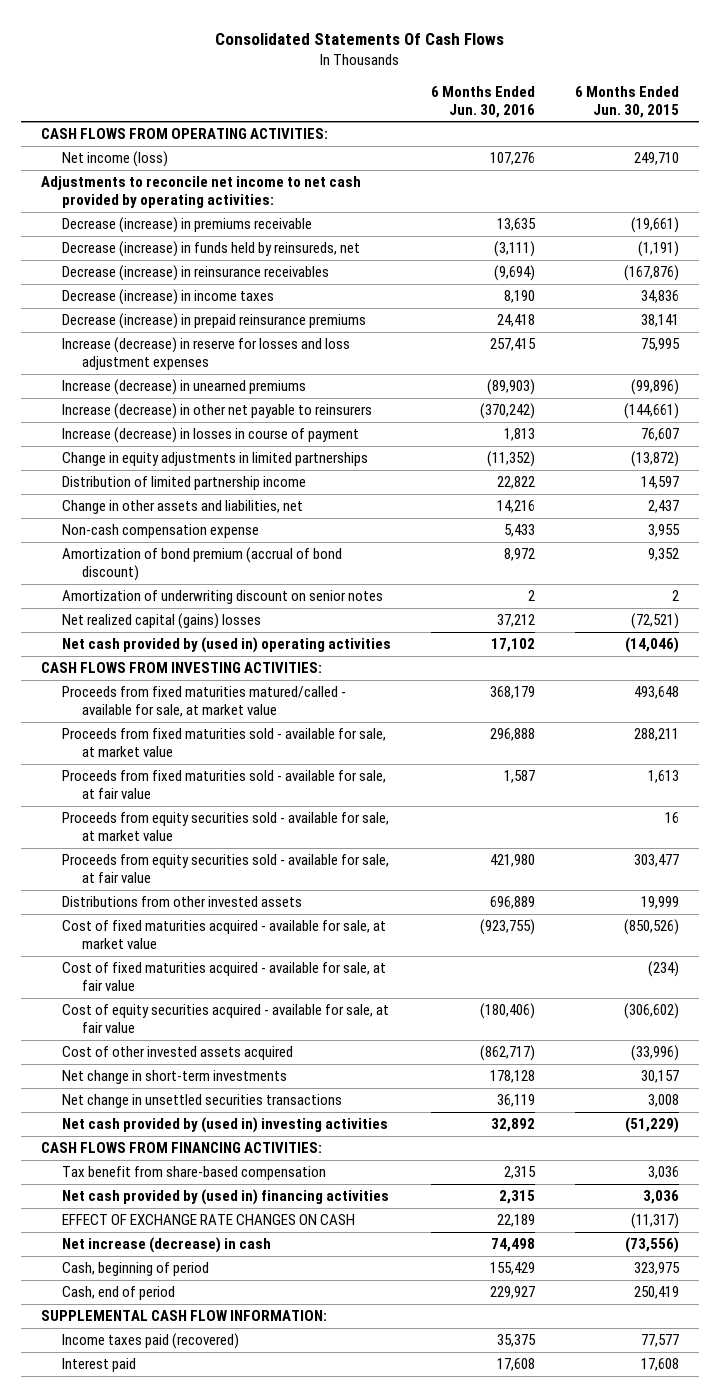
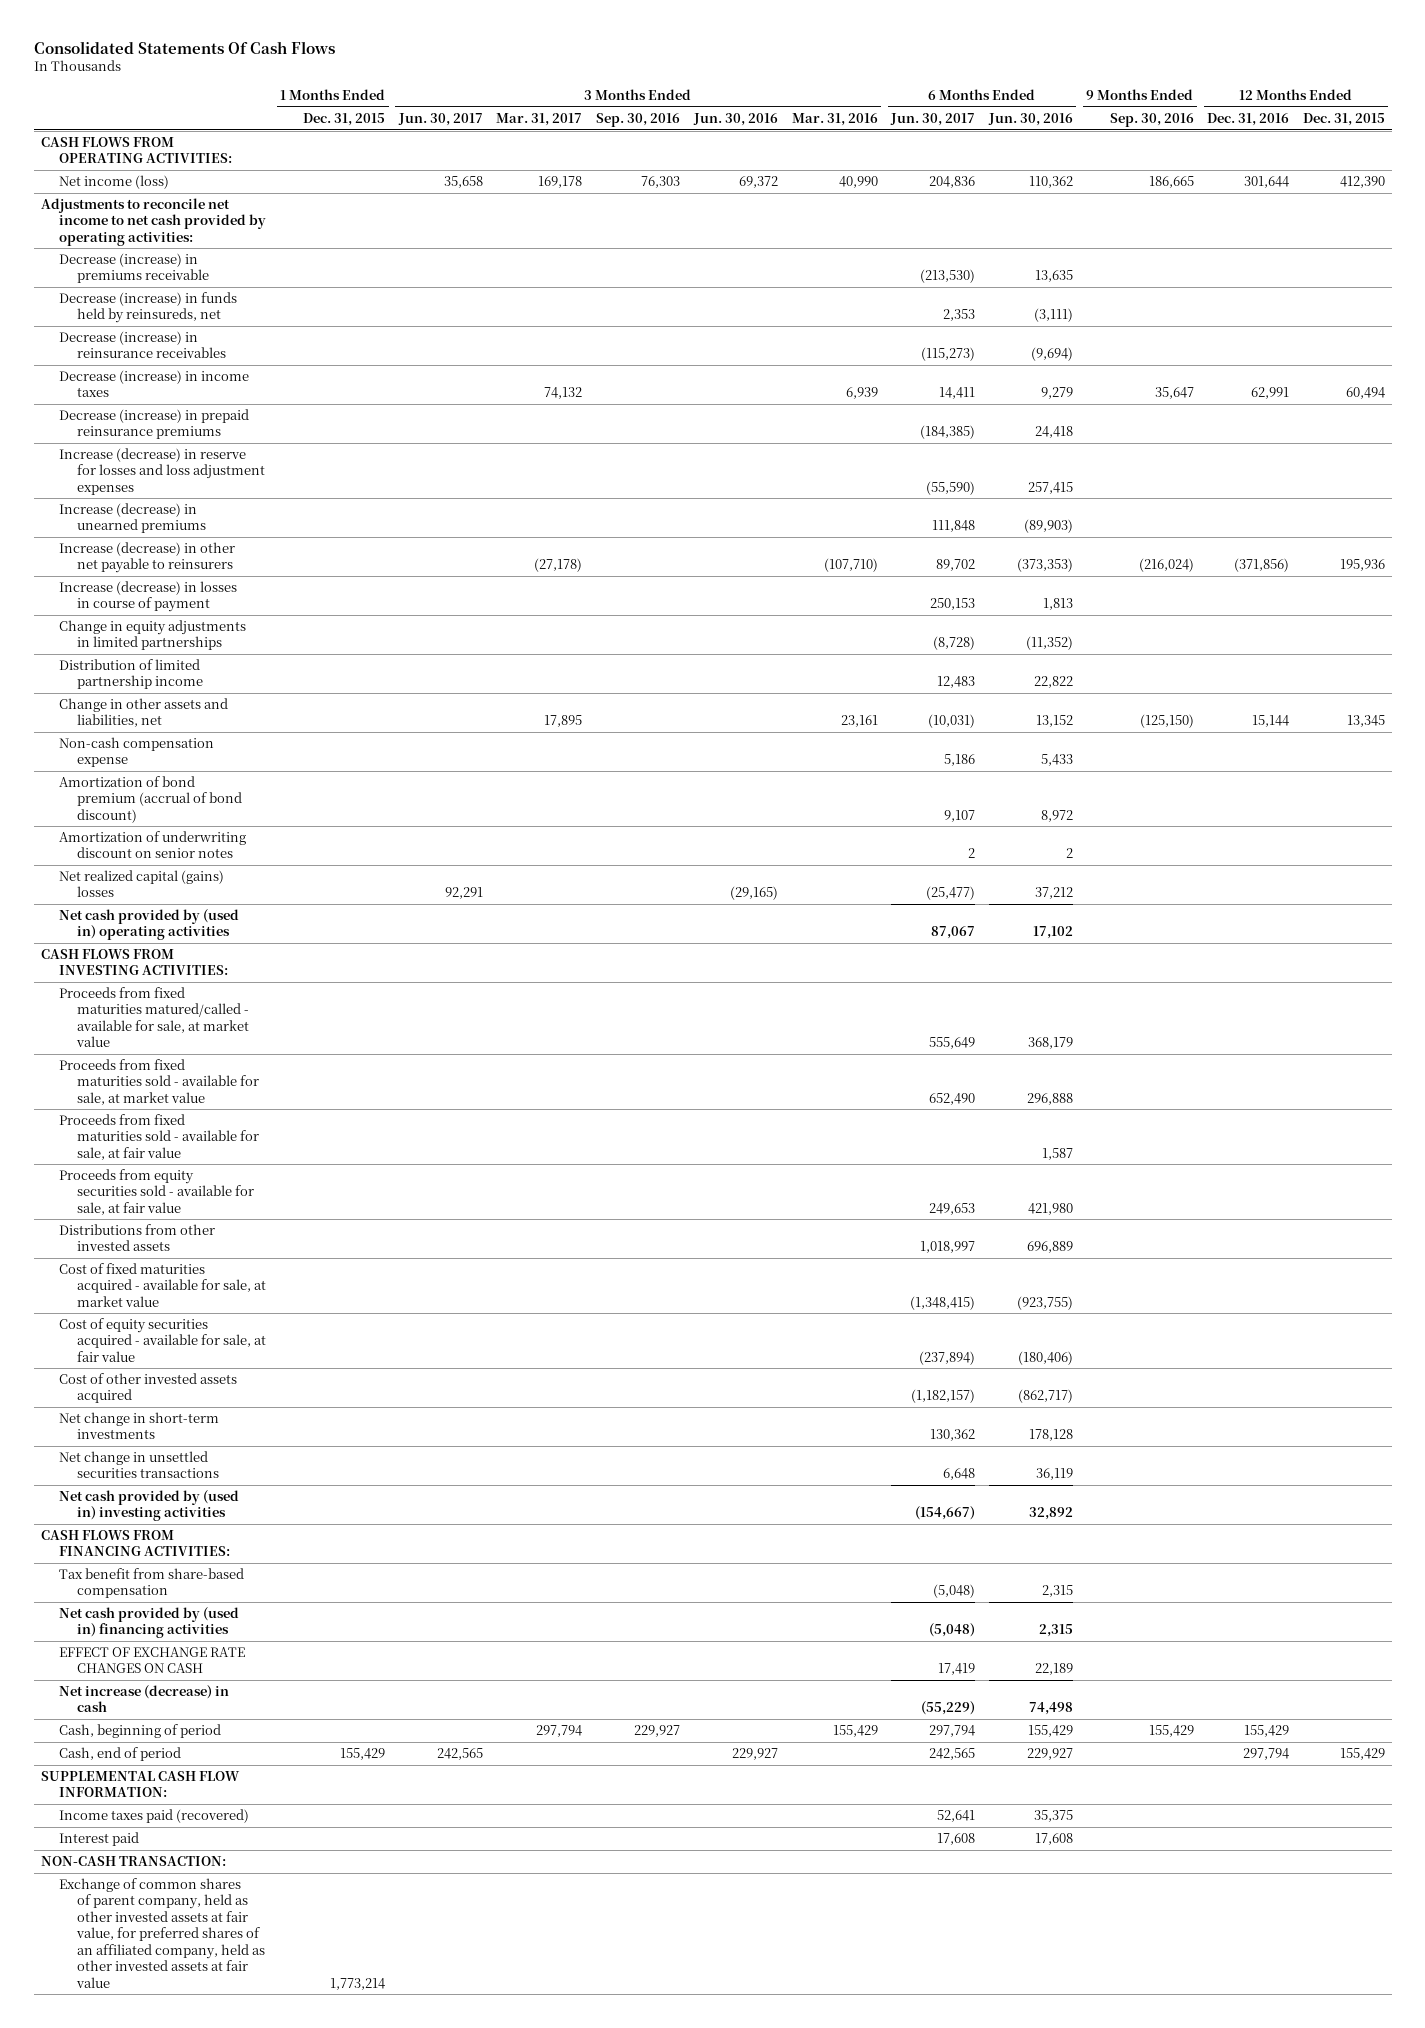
- | 6 Months Ended Jun. 30, 2016 | 6 Months Ended Jun. 30, 2015
+ | 1 Months Ended Dec. 31, 2015 | 3 Months Ended Jun. 30, 2017 | 3 Months Ended Mar. 31, 2017 | 3 Months Ended Sep. 30, 2016 | 3 Months Ended Jun. 30, 2016 | 3 Months Ended Mar. 31, 2016 | 6 Months Ended Jun. 30, 2017 | 6 Months Ended Jun. 30, 2016 | 9 Months Ended Sep. 30, 2016 | 12 Months Ended Dec. 31, 2016 | 12 Months Ended Dec. 31, 2015
- Net income (loss) | 107,276 | 249,710
+ Net income (loss) | | 35,658 | 169,178 | 76,303 | 69,372 | 40,990 | 204,836 | 110,362 | 186,665 | 301,644 | 412,390
- Decrease (increase) in income taxes | 8,190 | 34,836
+ Decrease (increase) in income taxes | | | 74,132 | | | 6,939 | 14,411 | 9,279 | 35,647 | 62,991 | 60,494
- Increase (decrease) in other net payable to reinsurers | (370,242) | (144,661)
+ Increase (decrease) in other net payable to reinsurers | | | (27,178) | | | (107,710) | 89,702 | (373,353) | (216,024) | (371,856) | 195,936
- Change in other assets and liabilities, net | 14,216 | 2,437
+ Change in other assets and liabilities, net | | | 17,895 | | | 23,161 | (10,031) | 13,152 | (125,150) | 15,144 | 13,345
- Proceeds from equity securities sold - available for sale, at market value | | 16
- Cost of fixed maturities acquired - available for sale, at fair value | | (234)
+ NON-CASH TRANSACTION:
+ Exchange of common shares of parent company, held as other invested assets at fair value, for preferred shares of an affiliated company, held as other invested assets at fair value | 1,773,214 | | | | | | | | | |

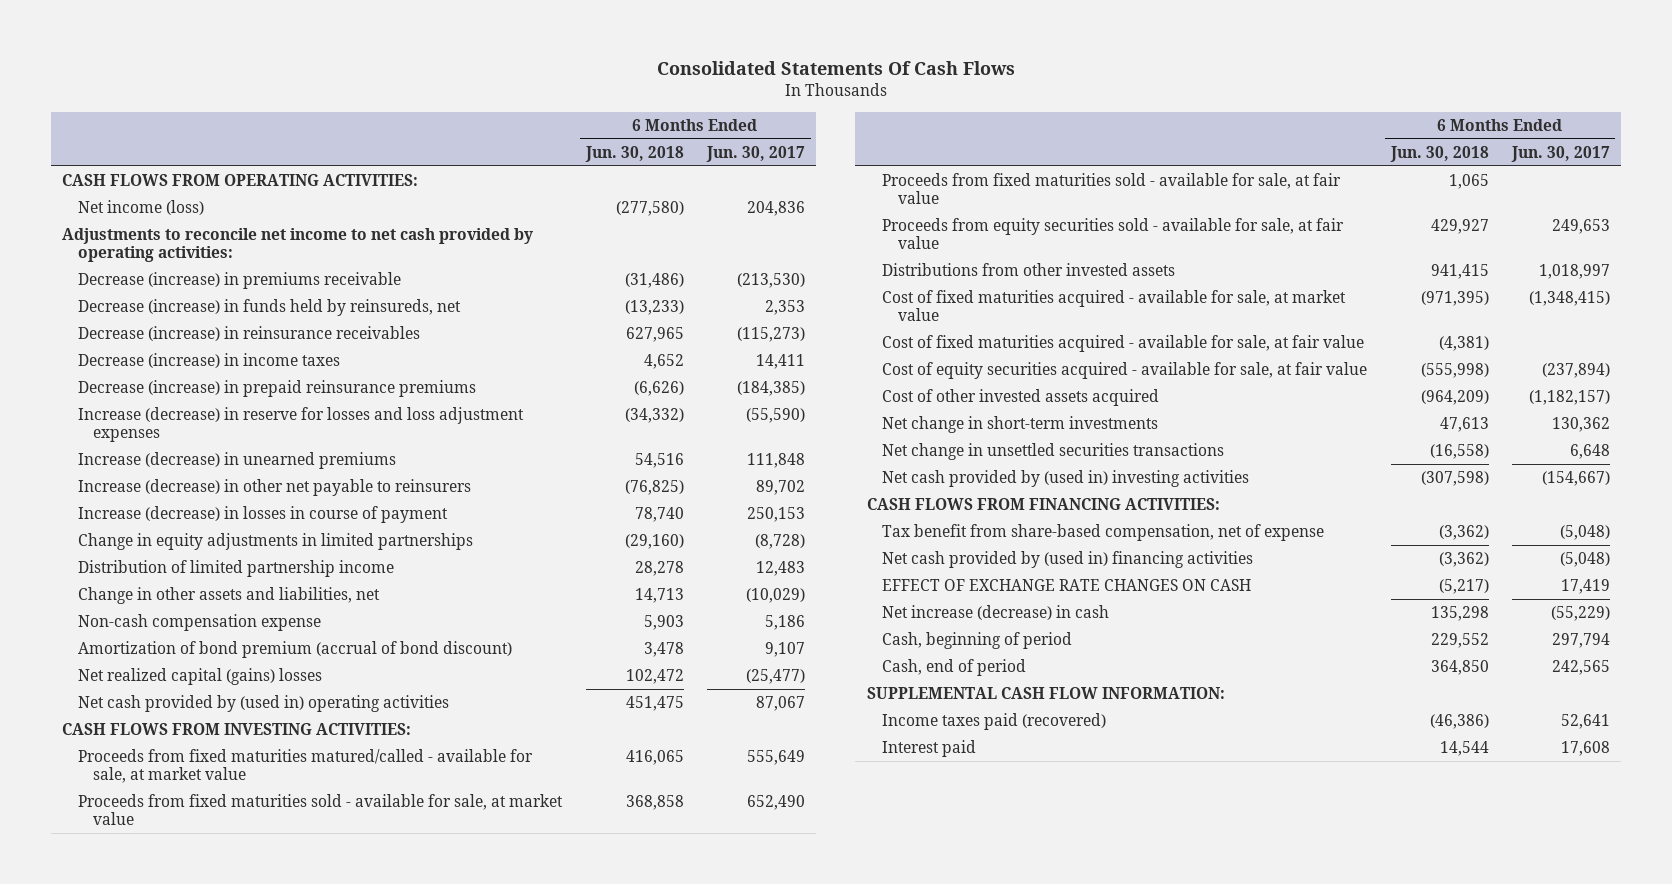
- | 1 Months Ended Dec. 31, 2015 | 3 Months Ended Jun. 30, 2017 | 3 Months Ended Mar. 31, 2017 | 3 Months Ended Sep. 30, 2016 | 3 Months Ended Jun. 30, 2016 | 3 Months Ended Mar. 31, 2016 | 6 Months Ended Jun. 30, 2017 | 6 Months Ended Jun. 30, 2016 | 9 Months Ended Sep. 30, 2016 | 12 Months Ended Dec. 31, 2016 | 12 Months Ended Dec. 31, 2015
+ | 6 Months Ended Jun. 30, 2018 | 6 Months Ended Jun. 30, 2017
- Change in other assets and liabilities, net | | | 17,895 | | | 23,161 | (10,031) | 13,152 | (125,150) | 15,144 | 13,345
+ Change in other assets and liabilities, net | 14,713 | (10,029)
- Amortization of underwriting discount on senior notes | | | | | | | 2 | 2 | | |
+ Cost of fixed maturities acquired - available for sale, at fair value | (4,381) |
- Tax benefit from share-based compensation | | | | | | | (5,048) | 2,315 | | |
+ Tax benefit from share-based compensation, net of expense | (3,362) | (5,048)
- NON-CASH TRANSACTION:
- Exchange of common shares of parent company, held as other invested assets at fair value, for preferred shares of an affiliated company, held as other invested assets at fair value | 1,773,214 | | | | | | | | | |

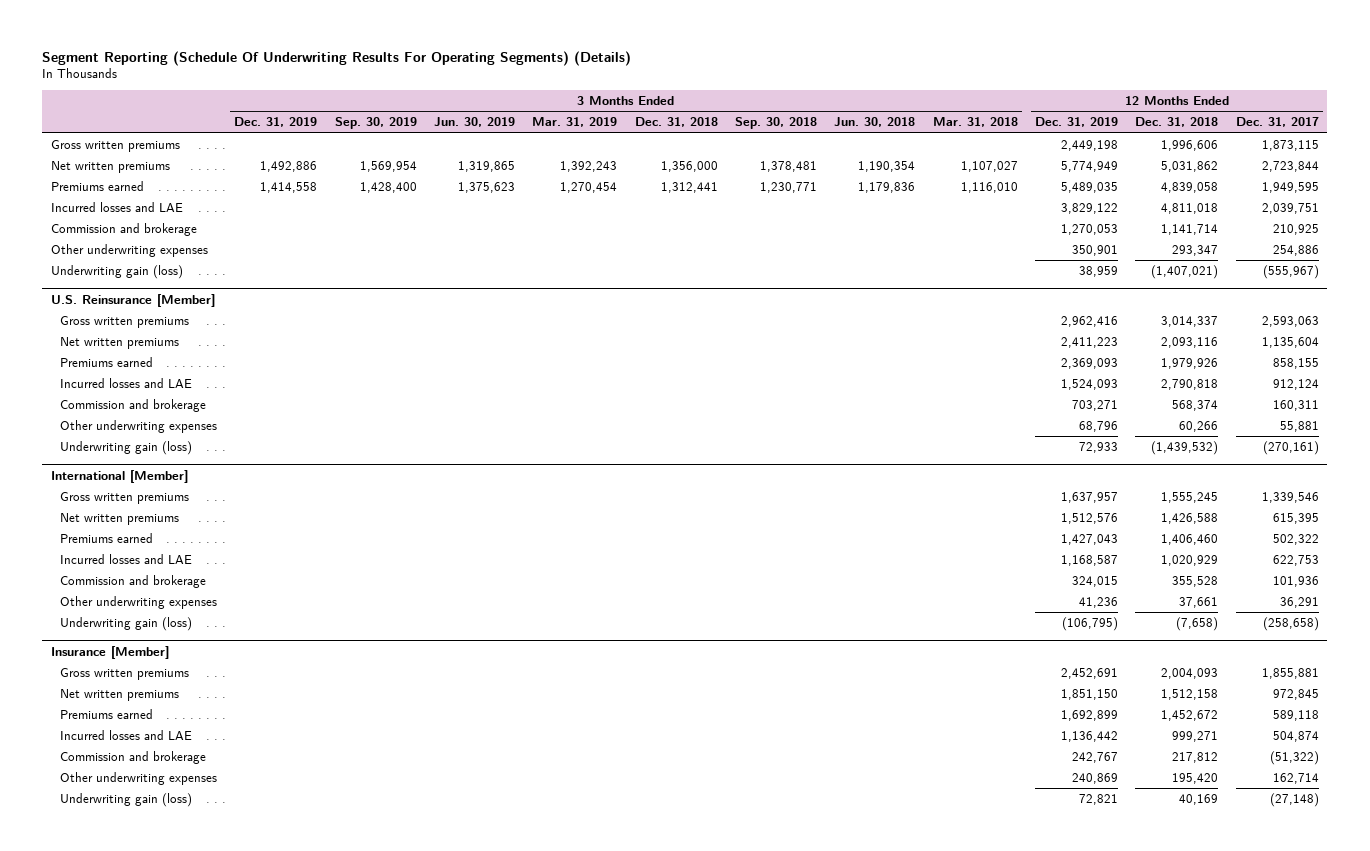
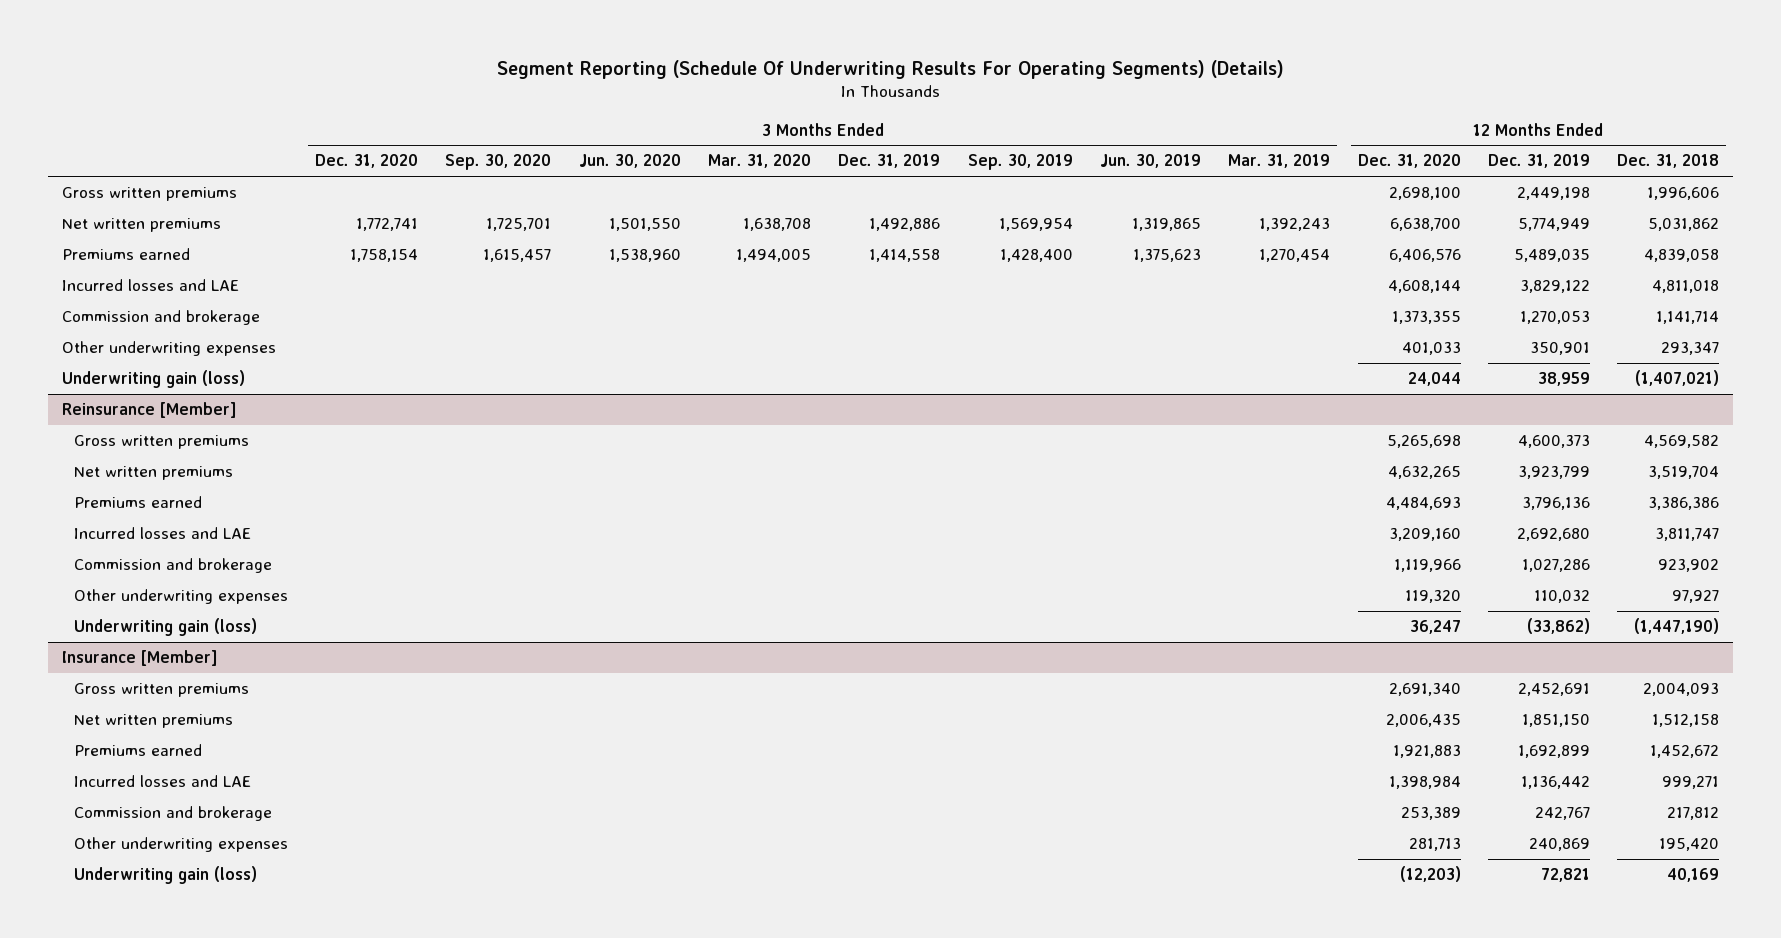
- | 3 Months Ended Dec. 31, 2019 | 3 Months Ended Sep. 30, 2019 | 3 Months Ended Jun. 30, 2019 | 3 Months Ended Mar. 31, 2019 | 3 Months Ended Dec. 31, 2018 | 3 Months Ended Sep. 30, 2018 | 3 Months Ended Jun. 30, 2018 | 3 Months Ended Mar. 31, 2018 | 12 Months Ended Dec. 31, 2019 | 12 Months Ended Dec. 31, 2018 | 12 Months Ended Dec. 31, 2017
+ | 3 Months Ended Dec. 31, 2020 | 3 Months Ended Sep. 30, 2020 | 3 Months Ended Jun. 30, 2020 | 3 Months Ended Mar. 31, 2020 | 3 Months Ended Dec. 31, 2019 | 3 Months Ended Sep. 30, 2019 | 3 Months Ended Jun. 30, 2019 | 3 Months Ended Mar. 31, 2019 | 12 Months Ended Dec. 31, 2020 | 12 Months Ended Dec. 31, 2019 | 12 Months Ended Dec. 31, 2018
- U.S. Reinsurance [Member]
- Gross written premiums | | | | | | | | | 2,962,416 | 3,014,337 | 2,593,063
- Net written premiums | | | | | | | | | 2,411,223 | 2,093,116 | 1,135,604
- Premiums earned | | | | | | | | | 2,369,093 | 1,979,926 | 858,155
- Incurred losses and LAE | | | | | | | | | 1,524,093 | 2,790,818 | 912,124
- Commission and brokerage | | | | | | | | | 703,271 | 568,374 | 160,311
- Other underwriting expenses | | | | | | | | | 68,796 | 60,266 | 55,881
- Underwriting gain (loss) | | | | | | | | | 72,933 | (1,439,532) | (270,161)
- International [Member]
- Gross written premiums | | | | | | | | | 1,637,957 | 1,555,245 | 1,339,546
- Net written premiums | | | | | | | | | 1,512,576 | 1,426,588 | 615,395
- Premiums earned | | | | | | | | | 1,427,043 | 1,406,460 | 502,322
- Incurred losses and LAE | | | | | | | | | 1,168,587 | 1,020,929 | 622,753
- Commission and brokerage | | | | | | | | | 324,015 | 355,528 | 101,936
- Other underwriting expenses | | | | | | | | | 41,236 | 37,661 | 36,291
- Underwriting gain (loss) | | | | | | | | | (106,795) | (7,658) | (258,658)
+ Reinsurance [Member]
+ Gross written premiums | | | | | | | | | 5,265,698 | 4,600,373 | 4,569,582
+ Net written premiums | | | | | | | | | 4,632,265 | 3,923,799 | 3,519,704
+ Premiums earned | | | | | | | | | 4,484,693 | 3,796,136 | 3,386,386
+ Incurred losses and LAE | | | | | | | | | 3,209,160 | 2,692,680 | 3,811,747
+ Commission and brokerage | | | | | | | | | 1,119,966 | 1,027,286 | 923,902
+ Other underwriting expenses | | | | | | | | | 119,320 | 110,032 | 97,927
+ Underwriting gain (loss) | | | | | | | | | 36,247 | (33,862) | (1,447,190)

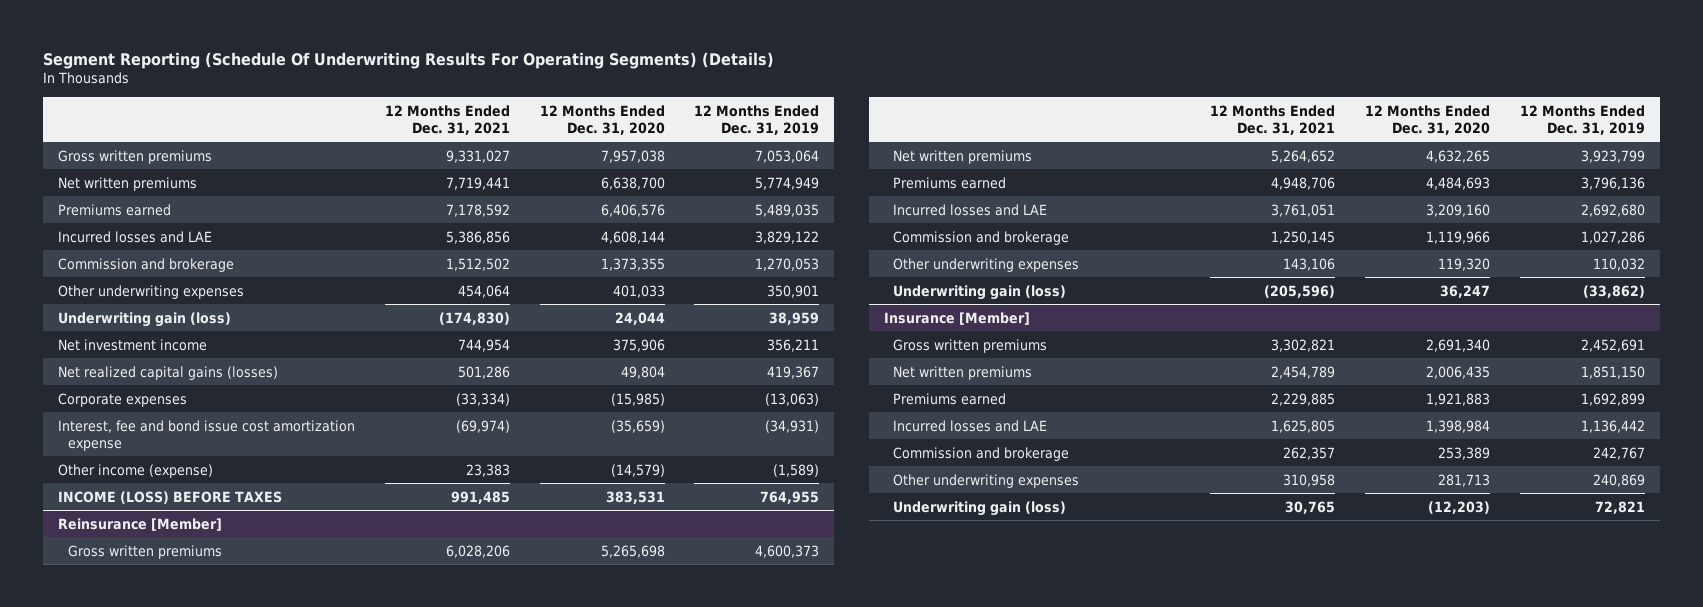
- | 3 Months Ended Dec. 31, 2020 | 3 Months Ended Sep. 30, 2020 | 3 Months Ended Jun. 30, 2020 | 3 Months Ended Mar. 31, 2020 | 3 Months Ended Dec. 31, 2019 | 3 Months Ended Sep. 30, 2019 | 3 Months Ended Jun. 30, 2019 | 3 Months Ended Mar. 31, 2019 | 12 Months Ended Dec. 31, 2020 | 12 Months Ended Dec. 31, 2019 | 12 Months Ended Dec. 31, 2018
+ | 12 Months Ended Dec. 31, 2021 | 12 Months Ended Dec. 31, 2020 | 12 Months Ended Dec. 31, 2019
- Gross written premiums | | | | | | | | | 2,698,100 | 2,449,198 | 1,996,606
+ Gross written premiums | 9,331,027 | 7,957,038 | 7,053,064
+ Net investment income | 744,954 | 375,906 | 356,211
+ Net realized capital gains (losses) | 501,286 | 49,804 | 419,367
+ Corporate expenses | (33,334) | (15,985) | (13,063)
+ Interest, fee and bond issue cost amortization expense | (69,974) | (35,659) | (34,931)
+ Other income (expense) | 23,383 | (14,579) | (1,589)
+ INCOME (LOSS) BEFORE TAXES | 991,485 | 383,531 | 764,955

